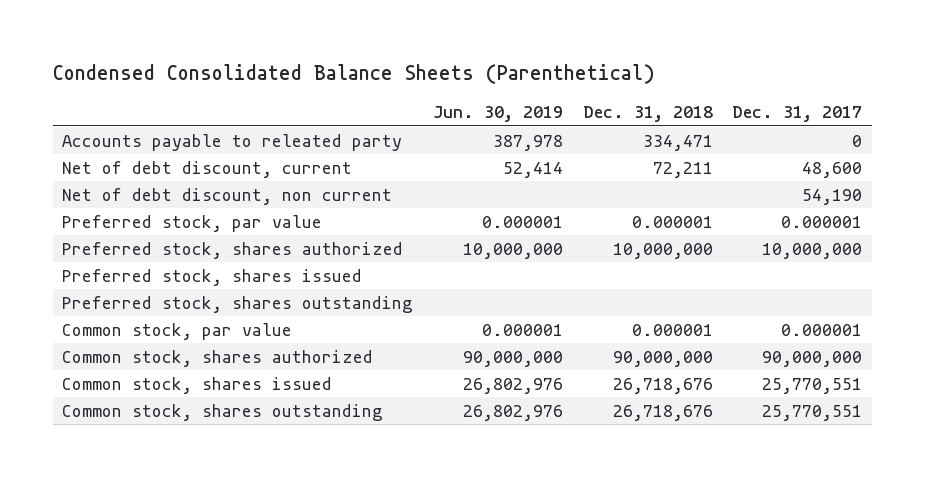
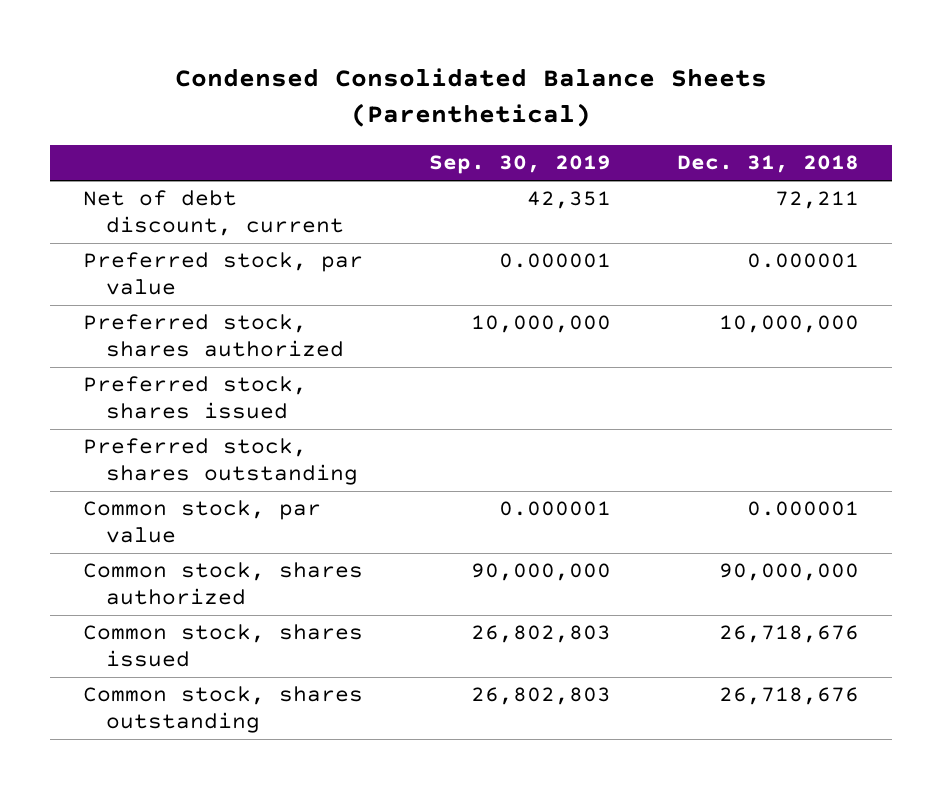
- | Jun. 30, 2019 | Dec. 31, 2018 | Dec. 31, 2017
+ | Sep. 30, 2019 | Dec. 31, 2018
- Accounts payable to releated party | 387,978 | 334,471 | 0
- Net of debt discount, non current | | | 54,190

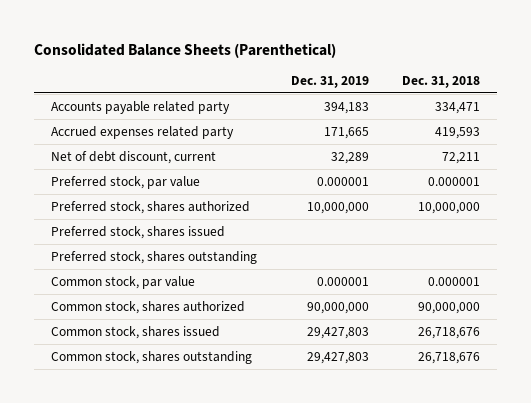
- Condensed Consolidated Balance Sheets (Parenthetical)
+ Consolidated Balance Sheets (Parenthetical)
- | Sep. 30, 2019 | Dec. 31, 2018
+ | Dec. 31, 2019 | Dec. 31, 2018
+ Accounts payable related party | 394,183 | 334,471
+ Accrued expenses related party | 171,665 | 419,593

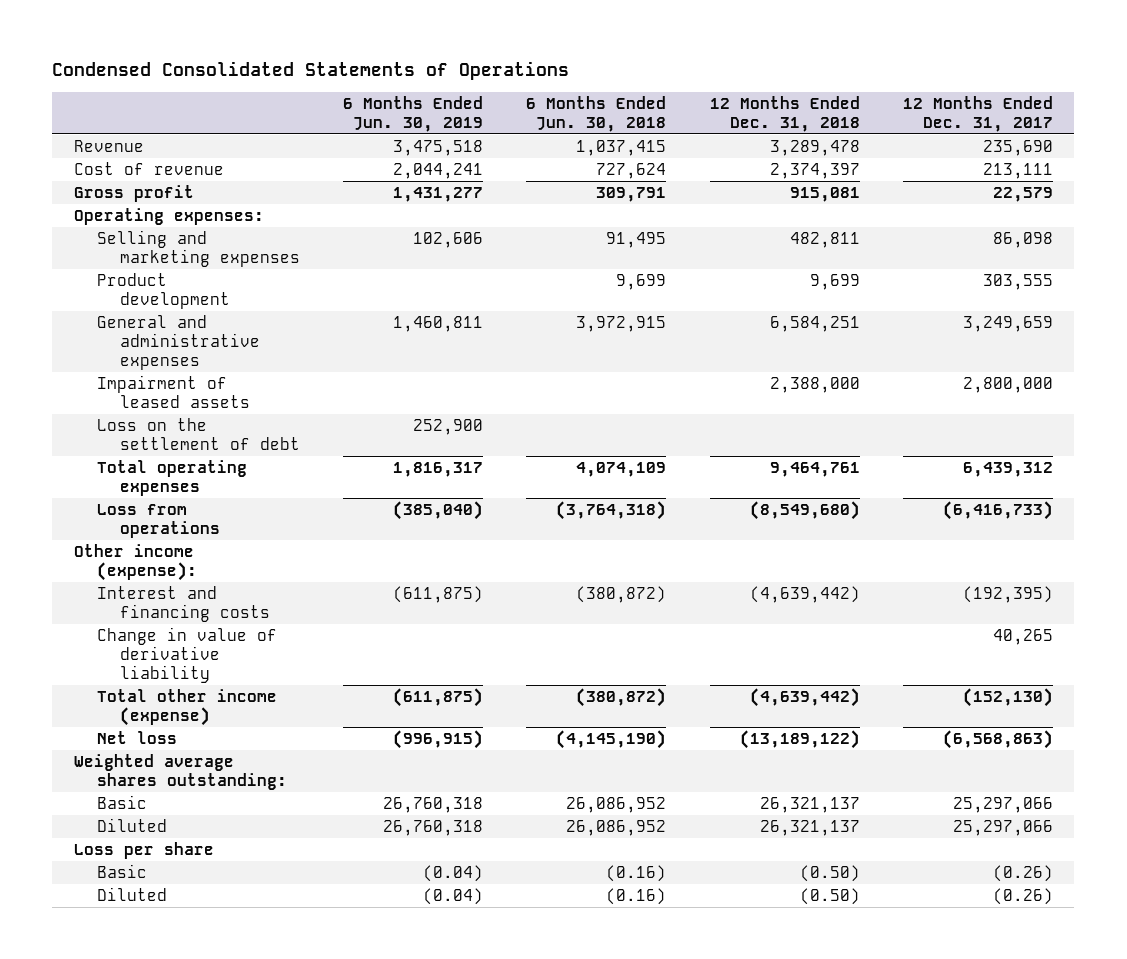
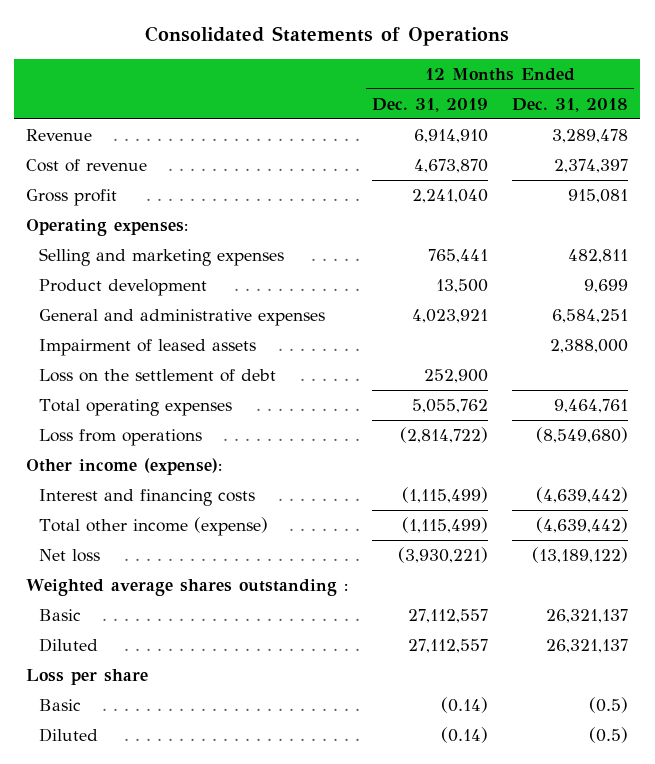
- Condensed Consolidated Statements of Operations
+ Consolidated Statements of Operations
- | 6 Months Ended Jun. 30, 2019 | 6 Months Ended Jun. 30, 2018 | 12 Months Ended Dec. 31, 2018 | 12 Months Ended Dec. 31, 2017
+ | 12 Months Ended Dec. 31, 2019 | 12 Months Ended Dec. 31, 2018
- Change in value of derivative liability | | | | 40,265
- Weighted average shares outstanding:
+ Weighted average shares outstanding :
- Basic | (0.04) | (0.16) | (0.50) | (0.26)
- Diluted | (0.04) | (0.16) | (0.50) | (0.26)
+ Basic | (0.14) | (0.5)
+ Diluted | (0.14) | (0.5)

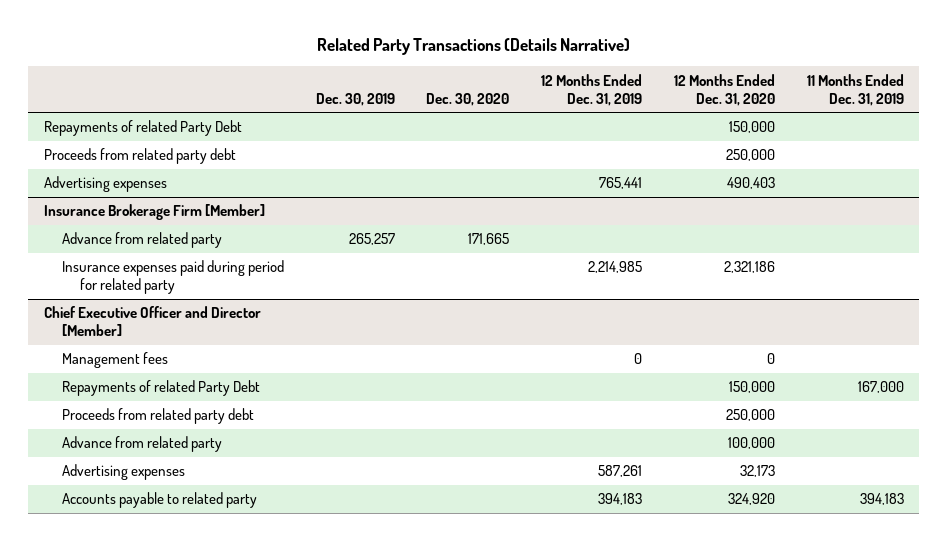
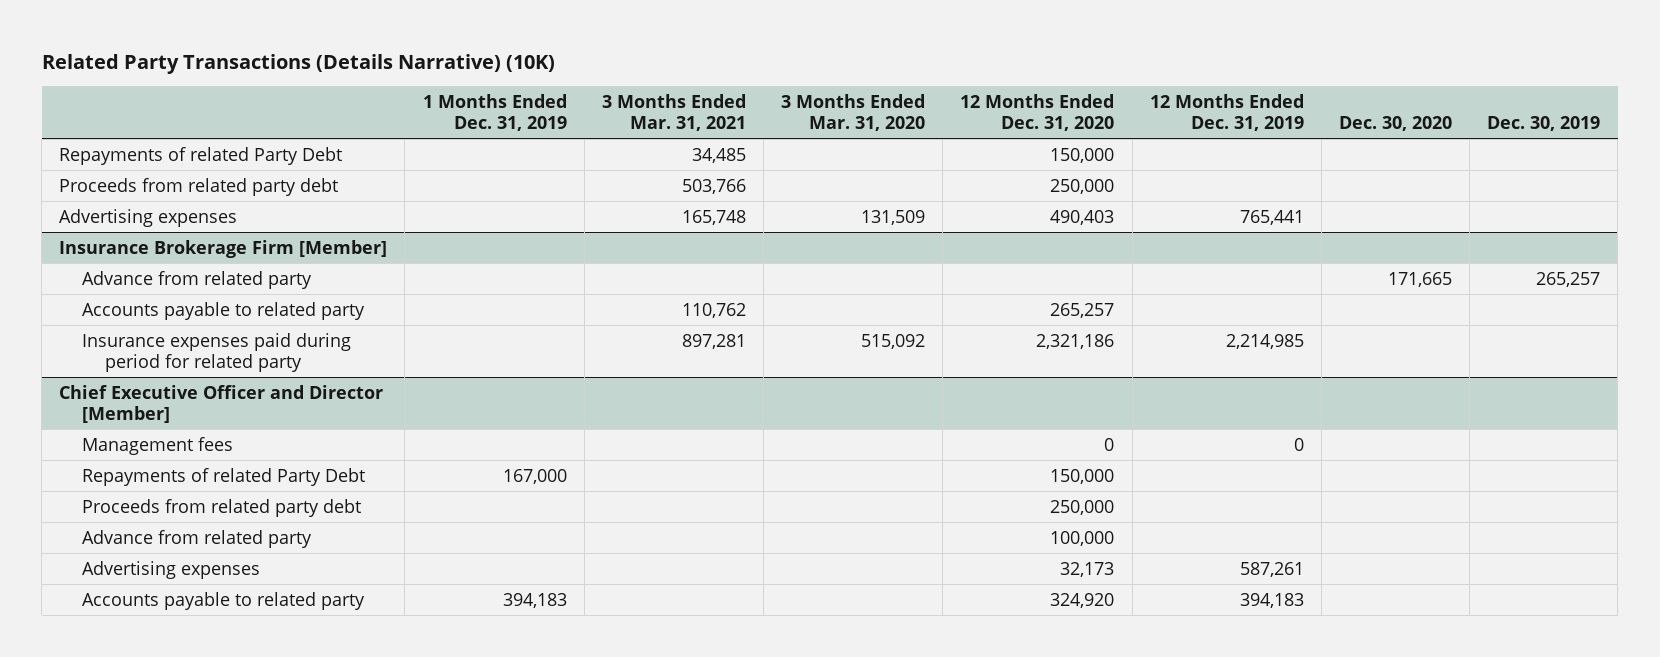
- Related Party Transactions (Details Narrative)
+ Related Party Transactions (Details Narrative) (10K)
- | Dec. 30, 2019 | Dec. 30, 2020 | 12 Months Ended Dec. 31, 2019 | 12 Months Ended Dec. 31, 2020 | 11 Months Ended Dec. 31, 2019
+ | 1 Months Ended Dec. 31, 2019 | 3 Months Ended Mar. 31, 2021 | 3 Months Ended Mar. 31, 2020 | 12 Months Ended Dec. 31, 2020 | 12 Months Ended Dec. 31, 2019 | Dec. 30, 2020 | Dec. 30, 2019
@ Insurance Brokerage Firm [Member]
+ Accounts payable to related party | | 110,762 | | 265,257 | | |

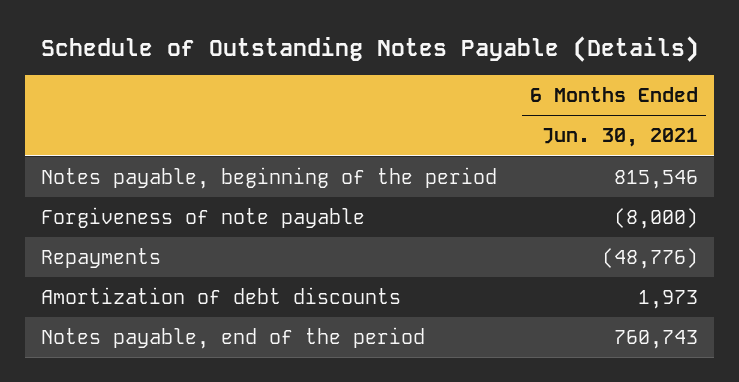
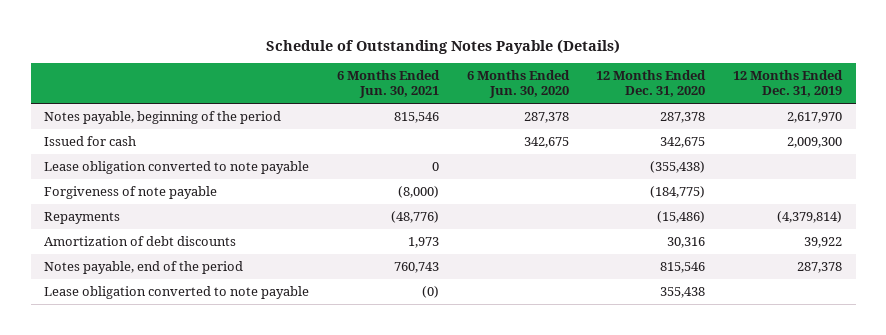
- | 6 Months Ended Jun. 30, 2021
+ | 6 Months Ended Jun. 30, 2021 | 6 Months Ended Jun. 30, 2020 | 12 Months Ended Dec. 31, 2020 | 12 Months Ended Dec. 31, 2019
+ Issued for cash | | 342,675 | 342,675 | 2,009,300
+ Lease obligation converted to note payable | 0 | | (355,438) |
+ Lease obligation converted to note payable | (0) | | 355,438 |

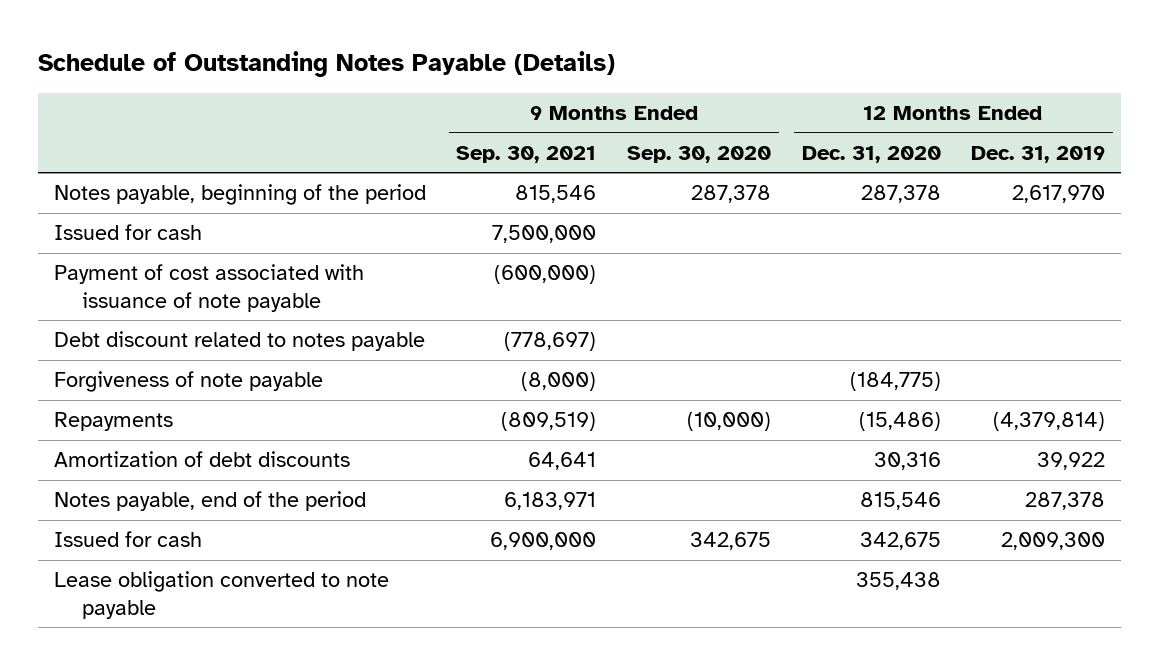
- | 6 Months Ended Jun. 30, 2021 | 6 Months Ended Jun. 30, 2020 | 12 Months Ended Dec. 31, 2020 | 12 Months Ended Dec. 31, 2019
+ | 9 Months Ended Sep. 30, 2021 | 9 Months Ended Sep. 30, 2020 | 12 Months Ended Dec. 31, 2020 | 12 Months Ended Dec. 31, 2019
- Lease obligation converted to note payable | 0 | | (355,438) |
+ Issued for cash | 7,500,000 | | |
+ Payment of cost associated with issuance of note payable | (600,000) | | |
+ Debt discount related to notes payable | (778,697) | | |
moved down: Issued for cash | 6,900,000 | 342,675 | 342,675 | 2,009,300

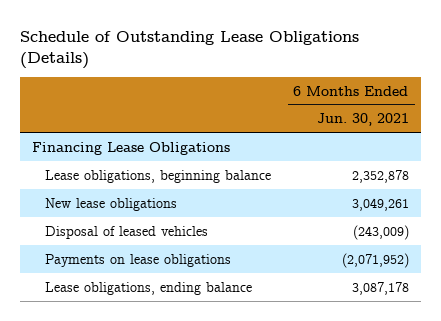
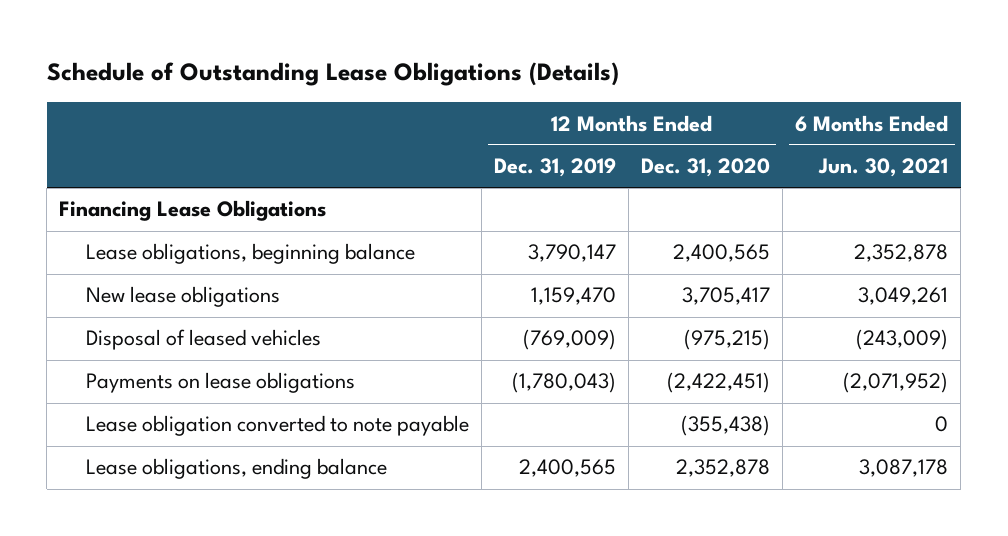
- | 6 Months Ended Jun. 30, 2021
+ | 12 Months Ended Dec. 31, 2019 | 12 Months Ended Dec. 31, 2020 | 6 Months Ended Jun. 30, 2021
+ Lease obligation converted to note payable | | (355,438) | 0

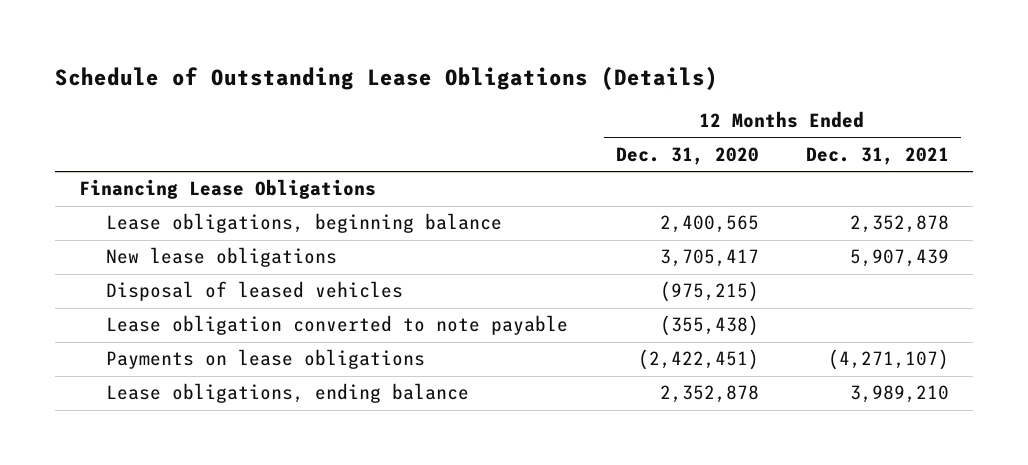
- | 12 Months Ended Dec. 31, 2019 | 12 Months Ended Dec. 31, 2020 | 6 Months Ended Jun. 30, 2021
+ | 12 Months Ended Dec. 31, 2020 | 12 Months Ended Dec. 31, 2021
moved down: Payments on lease obligations | (2,422,451) | (4,271,107)

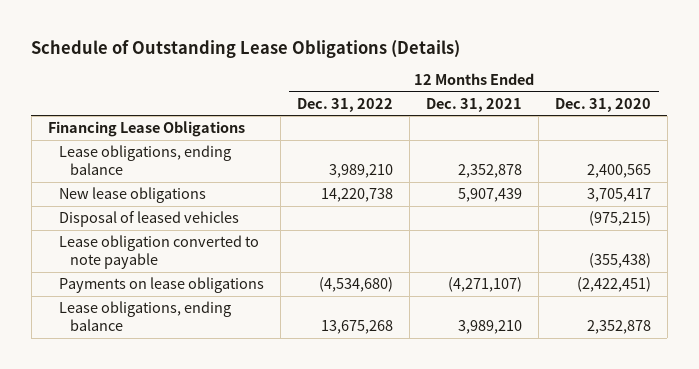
- | 12 Months Ended Dec. 31, 2020 | 12 Months Ended Dec. 31, 2021
+ | 12 Months Ended Dec. 31, 2022 | 12 Months Ended Dec. 31, 2021 | 12 Months Ended Dec. 31, 2020
- Lease obligations, beginning balance | 2,400,565 | 2,352,878
+ Lease obligations, ending balance | 3,989,210 | 2,352,878 | 2,400,565

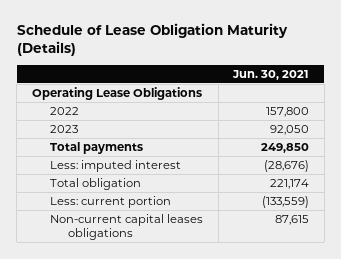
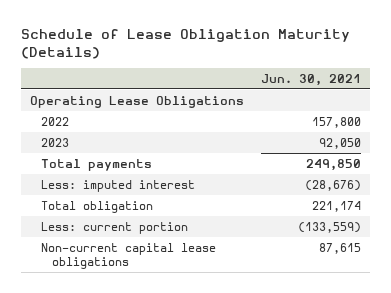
- Non-current capital leases obligations | 87,615
+ Non-current capital lease obligations | 87,615

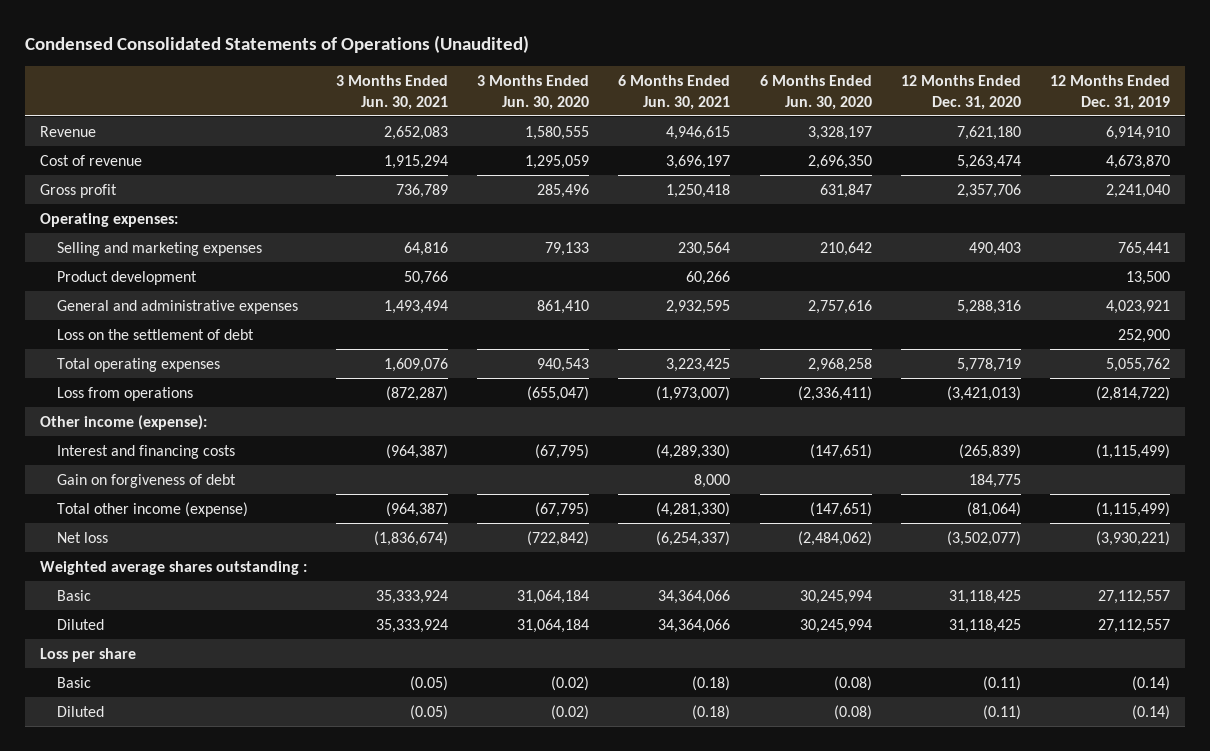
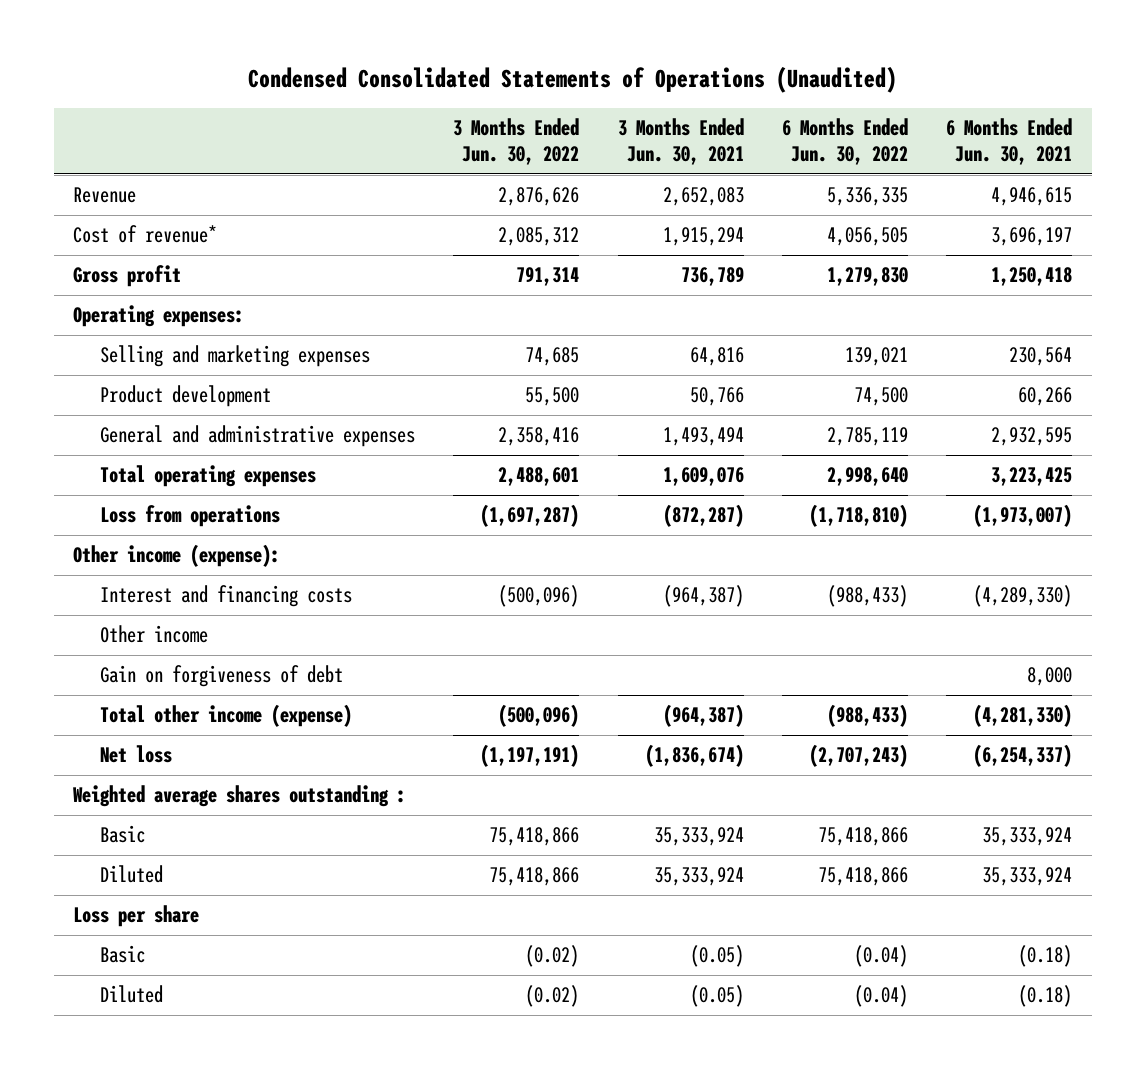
- | 3 Months Ended Jun. 30, 2021 | 3 Months Ended Jun. 30, 2020 | 6 Months Ended Jun. 30, 2021 | 6 Months Ended Jun. 30, 2020 | 12 Months Ended Dec. 31, 2020 | 12 Months Ended Dec. 31, 2019
+ | 3 Months Ended Jun. 30, 2022 | 3 Months Ended Jun. 30, 2021 | 6 Months Ended Jun. 30, 2022 | 6 Months Ended Jun. 30, 2021
- Cost of revenue | 1,915,294 | 1,295,059 | 3,696,197 | 2,696,350 | 5,263,474 | 4,673,870
+ Cost of revenue* | 2,085,312 | 1,915,294 | 4,056,505 | 3,696,197
- Loss on the settlement of debt | | | | | | 252,900
+ Other income
- Basic | 35,333,924 | 31,064,184 | 34,364,066 | 30,245,994 | 31,118,425 | 27,112,557
- Diluted | 35,333,924 | 31,064,184 | 34,364,066 | 30,245,994 | 31,118,425 | 27,112,557
+ Basic | 75,418,866 | 35,333,924 | 75,418,866 | 35,333,924
+ Diluted | 75,418,866 | 35,333,924 | 75,418,866 | 35,333,924

